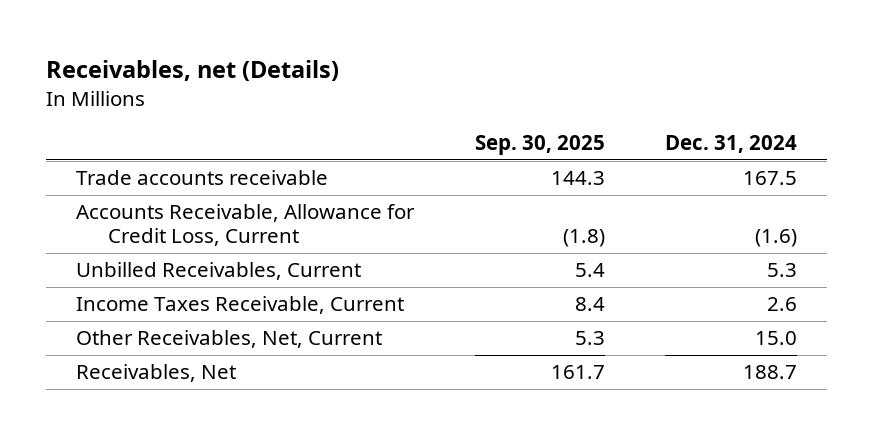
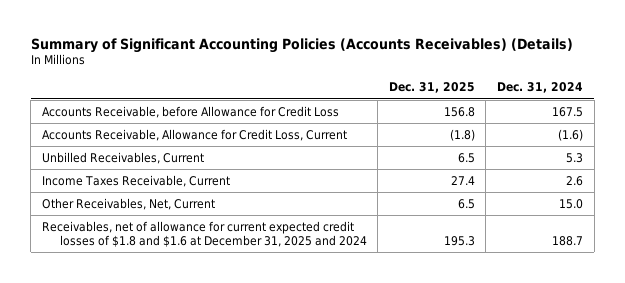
- Receivables, net (Details)
+ Summary of Significant Accounting Policies (Accounts Receivables) (Details)
- | Sep. 30, 2025 | Dec. 31, 2024
+ | Dec. 31, 2025 | Dec. 31, 2024
- Trade accounts receivable | 144.3 | 167.5
+ Accounts Receivable, before Allowance for Credit Loss | 156.8 | 167.5
- Receivables, Net | 161.7 | 188.7
+ Receivables, net of allowance for current expected credit losses of $1.8 and $1.6 at December 31, 2025 and 2024 | 195.3 | 188.7

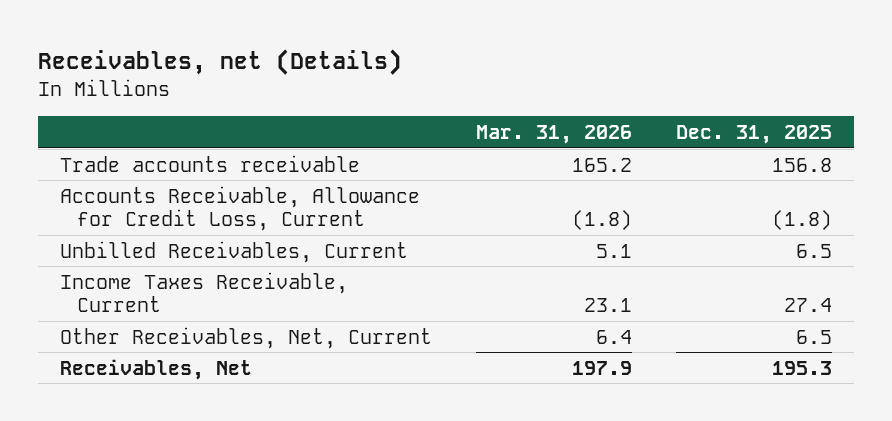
- Summary of Significant Accounting Policies (Accounts Receivables) (Details)
+ Receivables, net (Details)
- | Dec. 31, 2025 | Dec. 31, 2024
+ | Mar. 31, 2026 | Dec. 31, 2025
- Accounts Receivable, before Allowance for Credit Loss | 156.8 | 167.5
+ Trade accounts receivable | 165.2 | 156.8
- Receivables, net of allowance for current expected credit losses of $1.8 and $1.6 at December 31, 2025 and 2024 | 195.3 | 188.7
+ Receivables, Net | 197.9 | 195.3

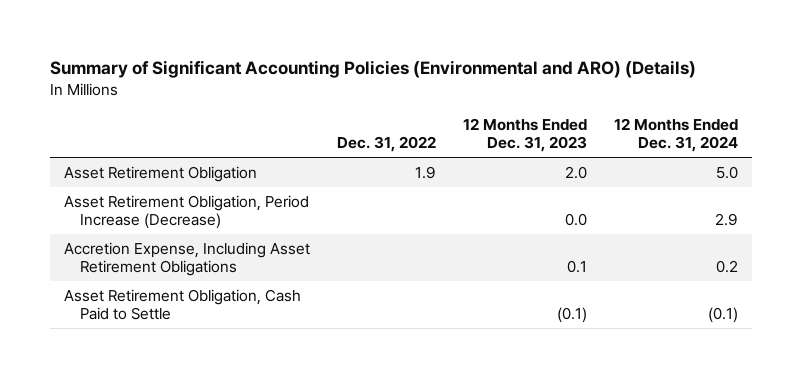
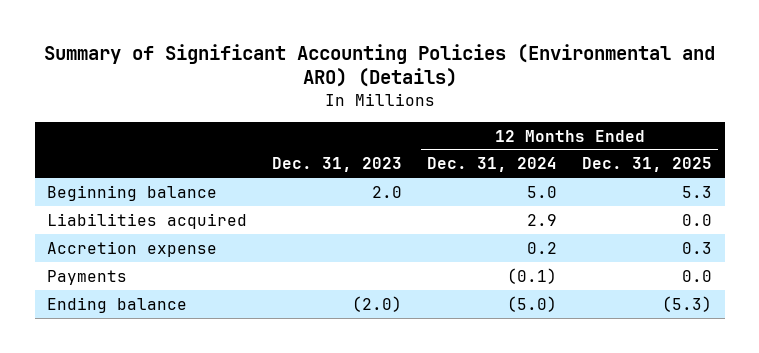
- | Dec. 31, 2022 | 12 Months Ended Dec. 31, 2023 | 12 Months Ended Dec. 31, 2024
+ | Dec. 31, 2023 | 12 Months Ended Dec. 31, 2024 | 12 Months Ended Dec. 31, 2025
- Asset Retirement Obligation | 1.9 | 2.0 | 5.0
- Asset Retirement Obligation, Period Increase (Decrease) | | 0.0 | 2.9
- Accretion Expense, Including Asset Retirement Obligations | | 0.1 | 0.2
- Asset Retirement Obligation, Cash Paid to Settle | | (0.1) | (0.1)
+ Beginning balance | 2.0 | 5.0 | 5.3
+ Liabilities acquired | | 2.9 | 0.0
+ Accretion expense | | 0.2 | 0.3
+ Payments | | (0.1) | 0.0
+ Ending balance | (2.0) | (5.0) | (5.3)

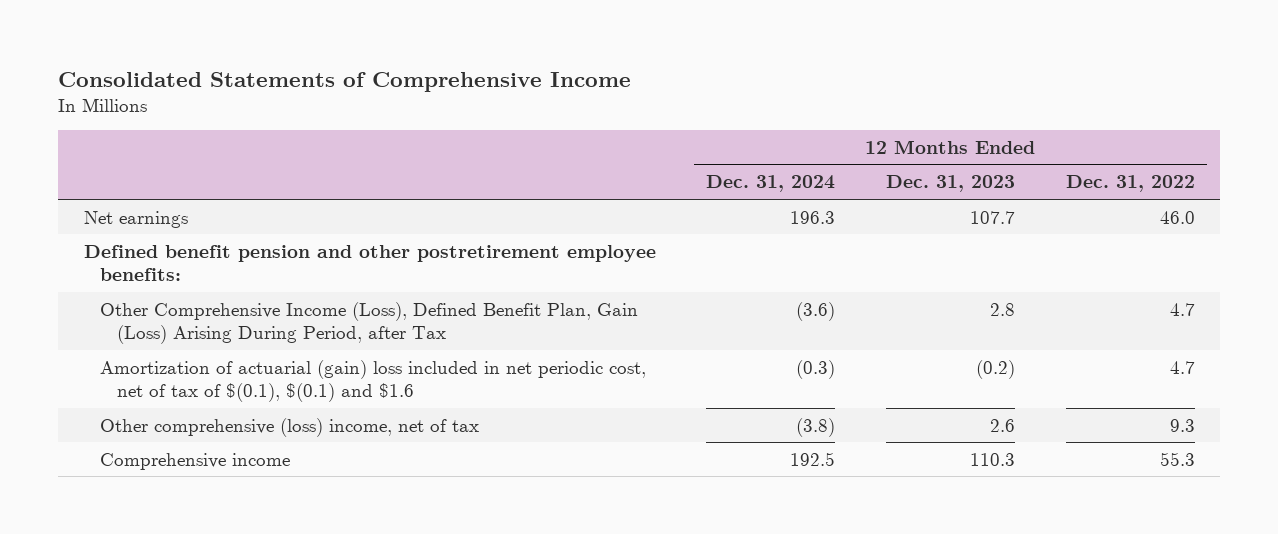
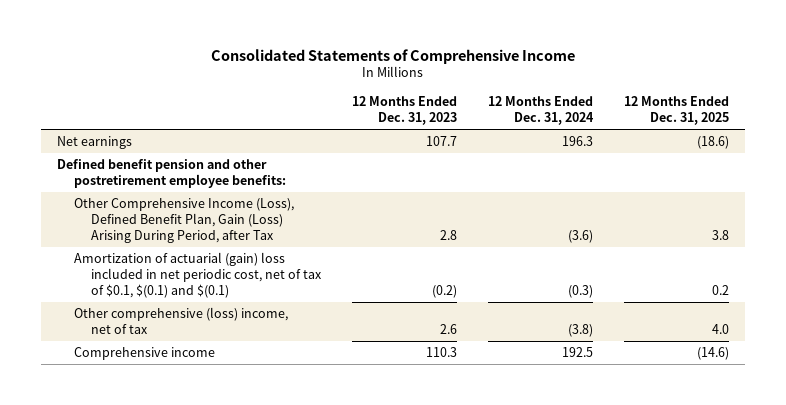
- | 12 Months Ended Dec. 31, 2024 | 12 Months Ended Dec. 31, 2023 | 12 Months Ended Dec. 31, 2022
+ | 12 Months Ended Dec. 31, 2023 | 12 Months Ended Dec. 31, 2024 | 12 Months Ended Dec. 31, 2025
- Amortization of actuarial (gain) loss included in net periodic cost, net of tax of $(0.1), $(0.1) and $1.6 | (0.3) | (0.2) | 4.7
+ Amortization of actuarial (gain) loss included in net periodic cost, net of tax of $0.1, $(0.1) and $(0.1) | (0.2) | (0.3) | 0.2

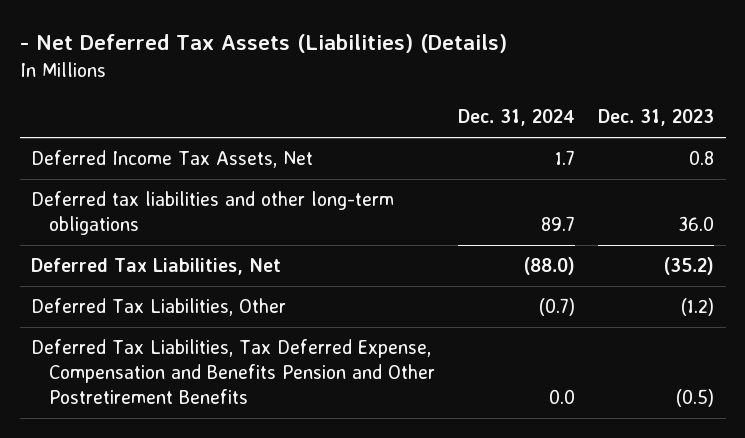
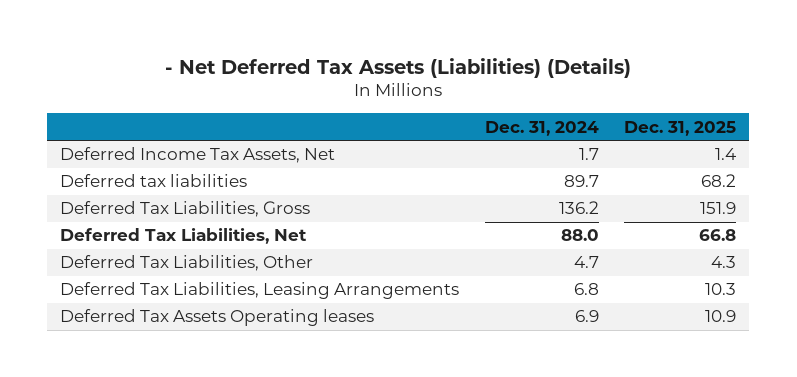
- | Dec. 31, 2024 | Dec. 31, 2023
+ | Dec. 31, 2024 | Dec. 31, 2025
- Deferred tax liabilities and other long-term obligations | 89.7 | 36.0
- Deferred Tax Liabilities, Net | (88.0) | (35.2)
- Deferred Tax Liabilities, Other | (0.7) | (1.2)
- Deferred Tax Liabilities, Tax Deferred Expense, Compensation and Benefits Pension and Other Postretirement Benefits | 0.0 | (0.5)
+ Deferred tax liabilities | 89.7 | 68.2
+ Deferred Tax Liabilities, Gross | 136.2 | 151.9
+ Deferred Tax Liabilities, Net | 88.0 | 66.8
+ Deferred Tax Liabilities, Other | 4.7 | 4.3
+ Deferred Tax Liabilities, Leasing Arrangements | 6.8 | 10.3
+ Deferred Tax Assets Operating leases | 6.9 | 10.9

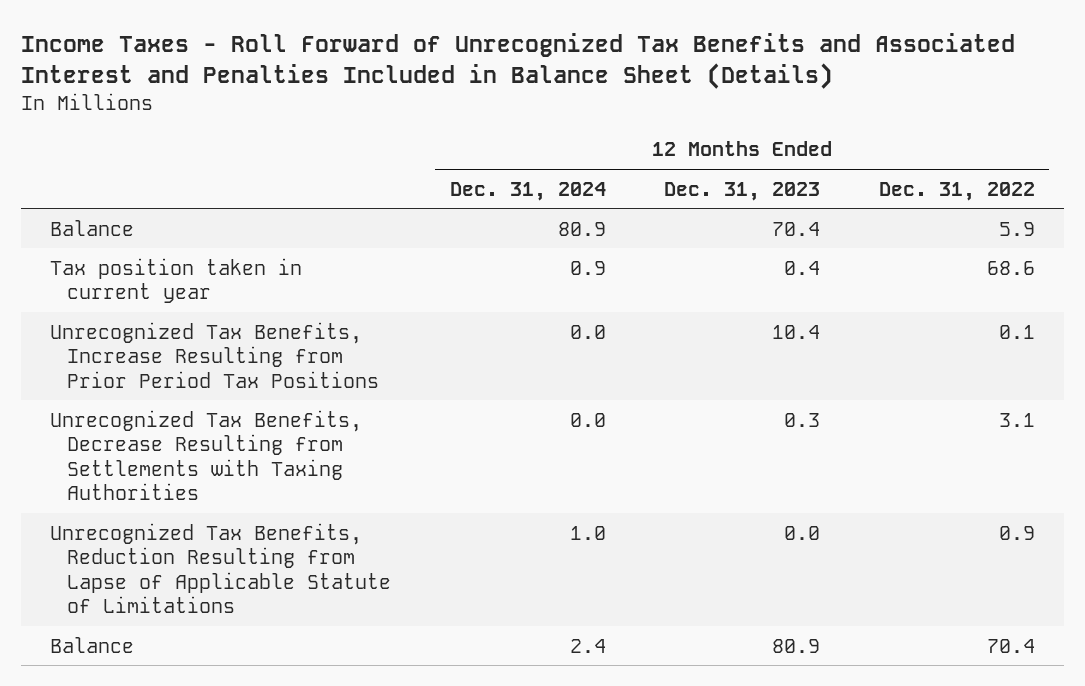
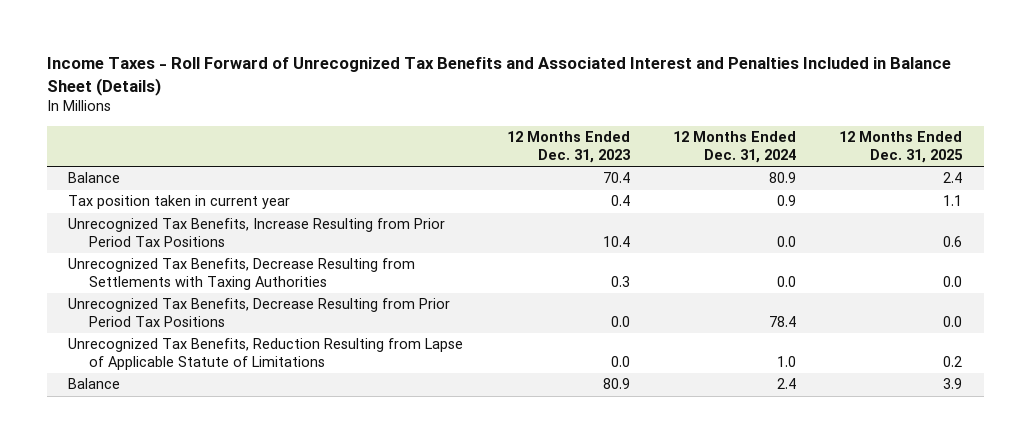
- | 12 Months Ended Dec. 31, 2024 | 12 Months Ended Dec. 31, 2023 | 12 Months Ended Dec. 31, 2022
+ | 12 Months Ended Dec. 31, 2023 | 12 Months Ended Dec. 31, 2024 | 12 Months Ended Dec. 31, 2025
+ Unrecognized Tax Benefits, Decrease Resulting from Prior Period Tax Positions | 0.0 | 78.4 | 0.0

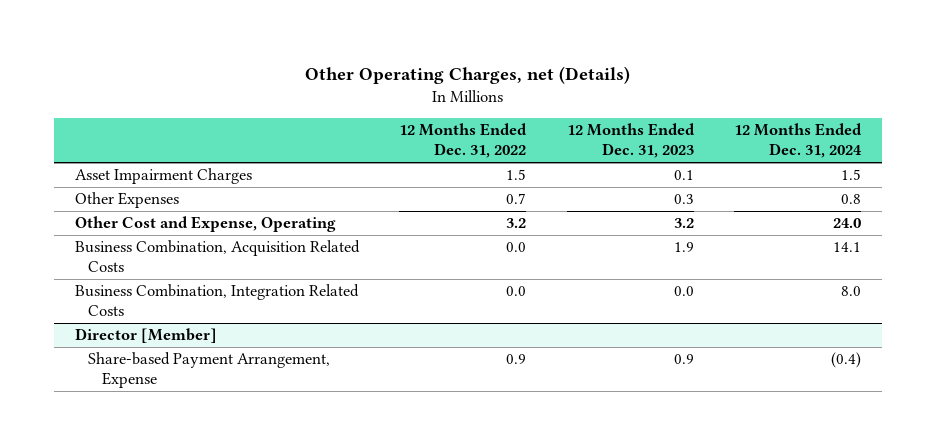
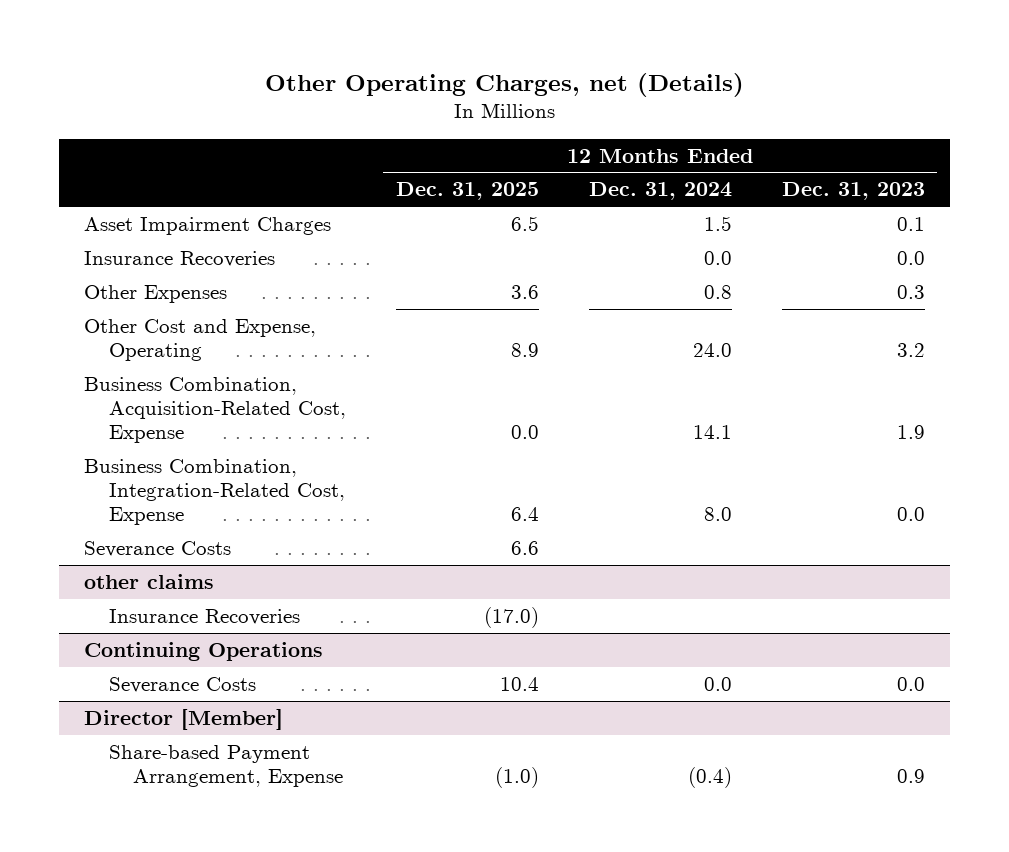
- | 12 Months Ended Dec. 31, 2022 | 12 Months Ended Dec. 31, 2023 | 12 Months Ended Dec. 31, 2024
+ | 12 Months Ended Dec. 31, 2025 | 12 Months Ended Dec. 31, 2024 | 12 Months Ended Dec. 31, 2023
+ Insurance Recoveries | | 0.0 | 0.0
- Business Combination, Acquisition Related Costs | 0.0 | 1.9 | 14.1
- Business Combination, Integration Related Costs | 0.0 | 0.0 | 8.0
+ Business Combination, Acquisition-Related Cost, Expense | 0.0 | 14.1 | 1.9
+ Business Combination, Integration-Related Cost, Expense | 6.4 | 8.0 | 0.0
+ Severance Costs | 6.6 | |
+ other claims
+ Insurance Recoveries | (17.0) | |
+ Continuing Operations
+ Severance Costs | 10.4 | 0.0 | 0.0

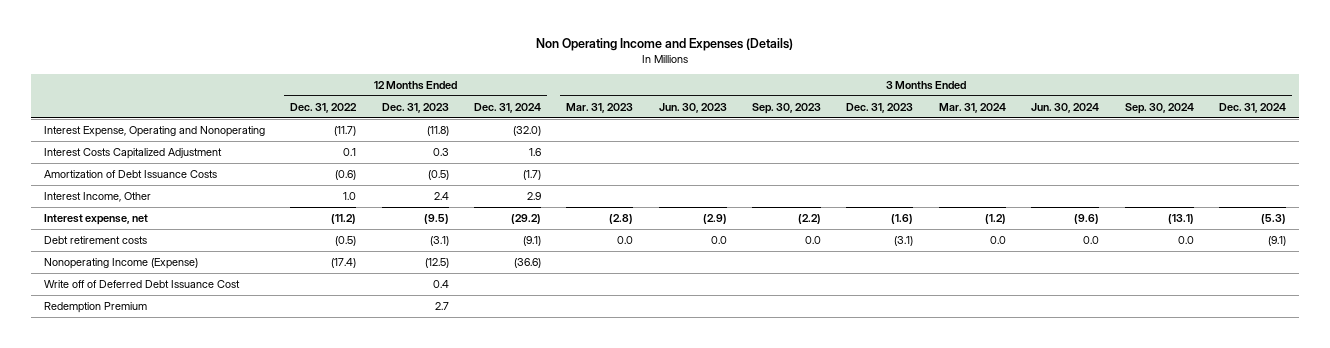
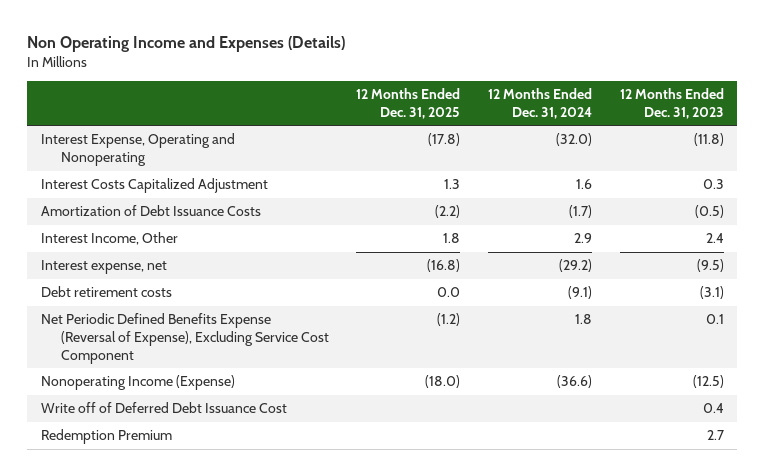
- | 12 Months Ended Dec. 31, 2022 | 12 Months Ended Dec. 31, 2023 | 12 Months Ended Dec. 31, 2024 | 3 Months Ended Mar. 31, 2023 | 3 Months Ended Jun. 30, 2023 | 3 Months Ended Sep. 30, 2023 | 3 Months Ended Dec. 31, 2023 | 3 Months Ended Mar. 31, 2024 | 3 Months Ended Jun. 30, 2024 | 3 Months Ended Sep. 30, 2024 | 3 Months Ended Dec. 31, 2024
+ | 12 Months Ended Dec. 31, 2025 | 12 Months Ended Dec. 31, 2024 | 12 Months Ended Dec. 31, 2023
+ Net Periodic Defined Benefits Expense (Reversal of Expense), Excluding Service Cost Component | (1.2) | 1.8 | 0.1

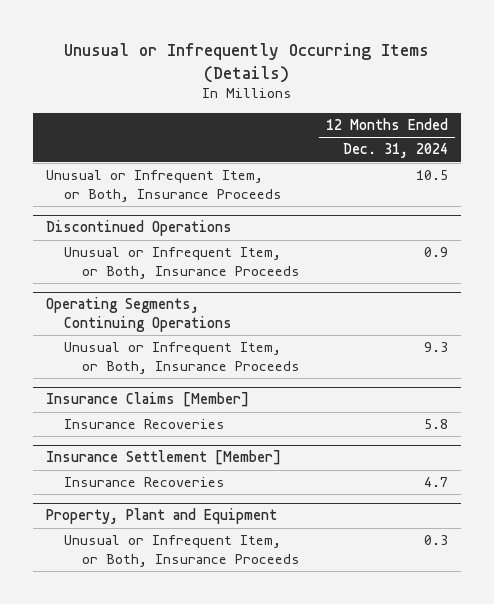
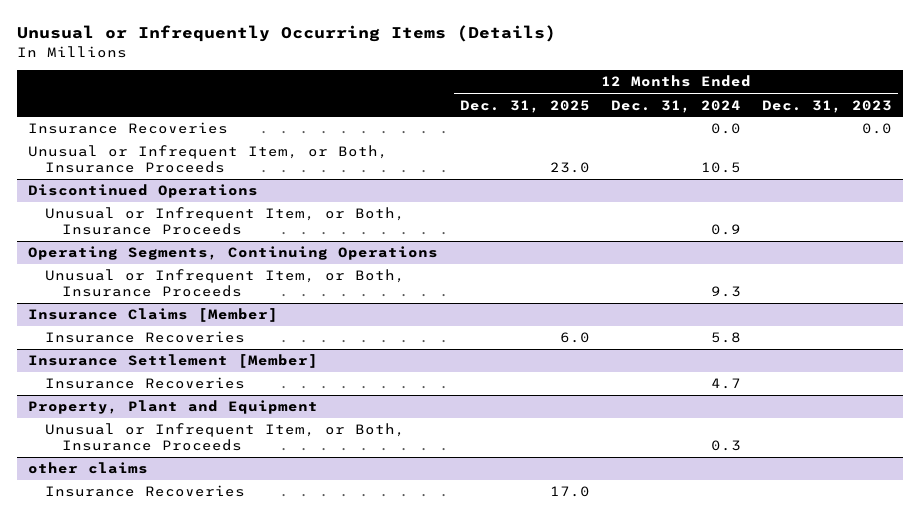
- | 12 Months Ended Dec. 31, 2024
+ | 12 Months Ended Dec. 31, 2025 | 12 Months Ended Dec. 31, 2024 | 12 Months Ended Dec. 31, 2023
+ Insurance Recoveries | | 0.0 | 0.0
+ other claims
+ Insurance Recoveries | 17.0 | |

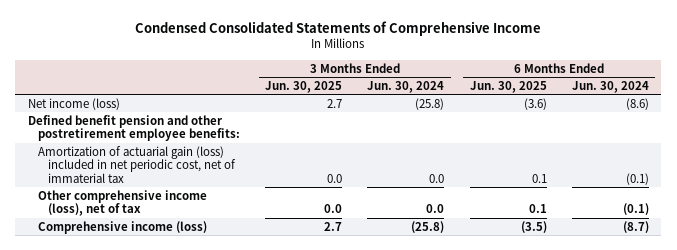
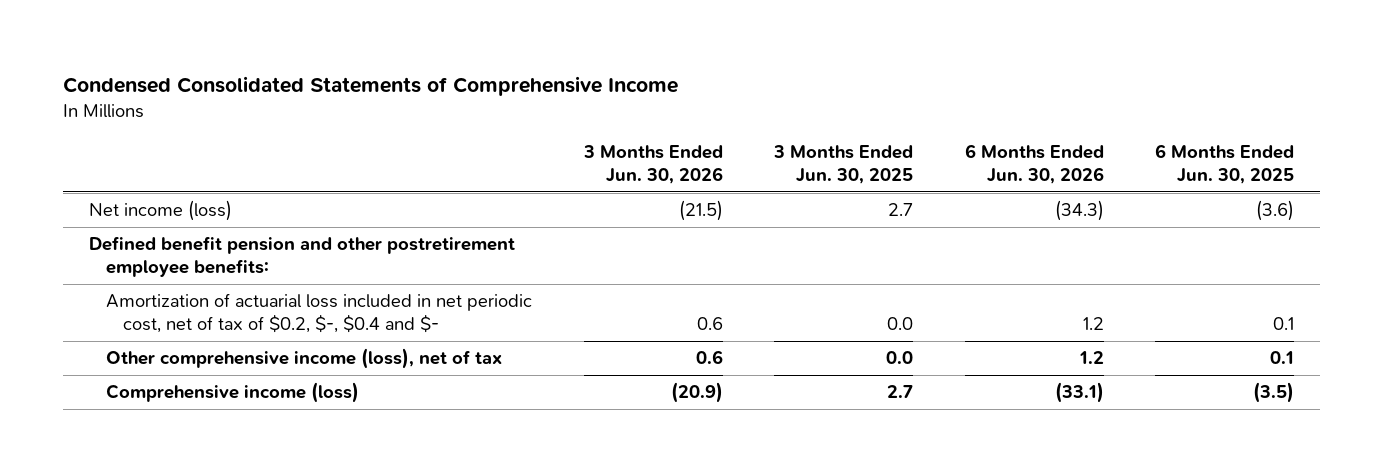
- | 3 Months Ended Jun. 30, 2025 | 3 Months Ended Jun. 30, 2024 | 6 Months Ended Jun. 30, 2025 | 6 Months Ended Jun. 30, 2024
+ | 3 Months Ended Jun. 30, 2026 | 3 Months Ended Jun. 30, 2025 | 6 Months Ended Jun. 30, 2026 | 6 Months Ended Jun. 30, 2025
- Amortization of actuarial gain (loss) included in net periodic cost, net of immaterial tax | 0.0 | 0.0 | 0.1 | (0.1)
+ Amortization of actuarial loss included in net periodic cost, net of tax of $0.2, $-, $0.4 and $- | 0.6 | 0.0 | 1.2 | 0.1

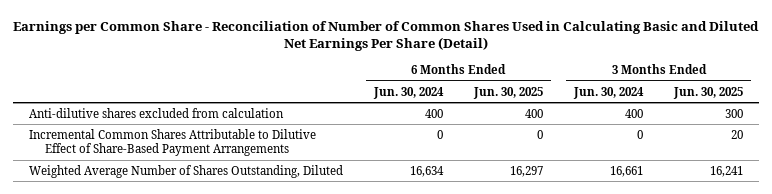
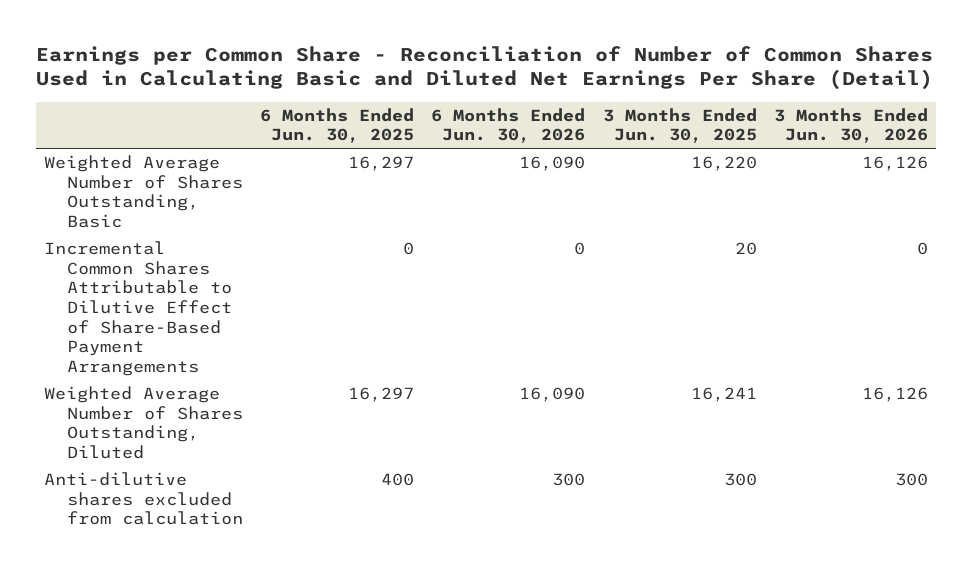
- | 6 Months Ended Jun. 30, 2024 | 6 Months Ended Jun. 30, 2025 | 3 Months Ended Jun. 30, 2024 | 3 Months Ended Jun. 30, 2025
+ | 6 Months Ended Jun. 30, 2025 | 6 Months Ended Jun. 30, 2026 | 3 Months Ended Jun. 30, 2025 | 3 Months Ended Jun. 30, 2026
+ Weighted Average Number of Shares Outstanding, Basic | 16,297 | 16,090 | 16,220 | 16,126
moved down: Anti-dilutive shares excluded from calculation | 400 | 300 | 300 | 300

